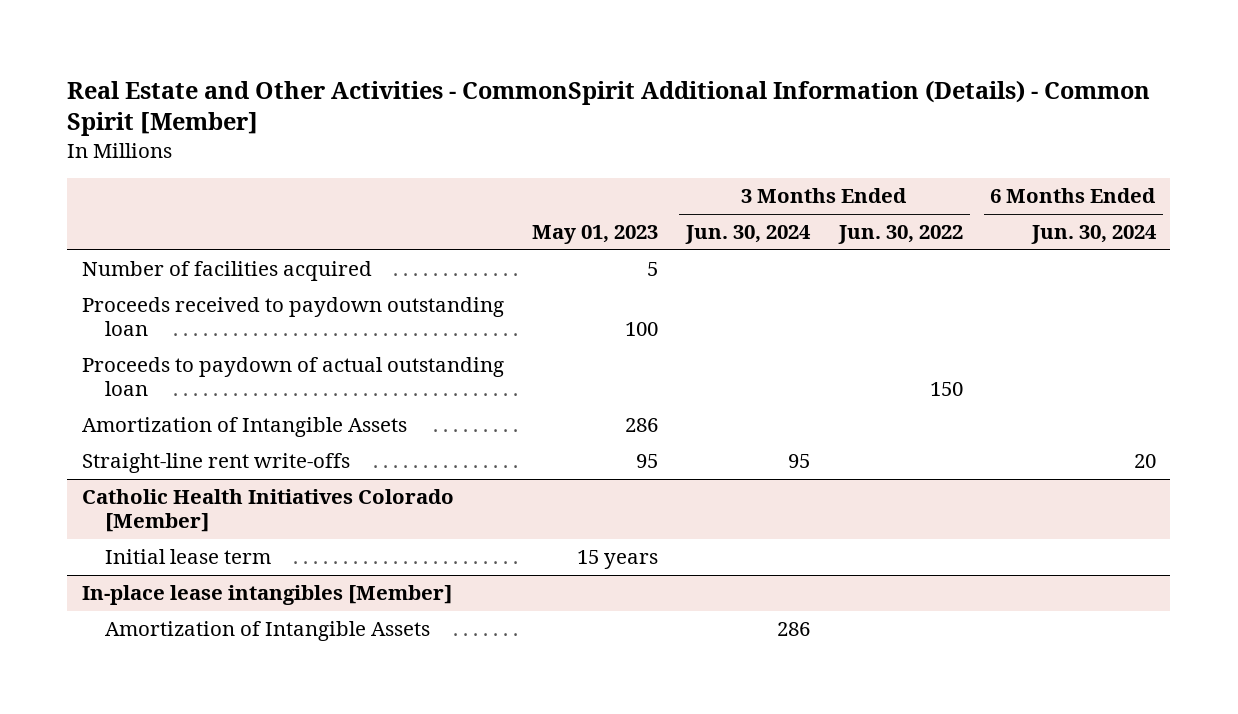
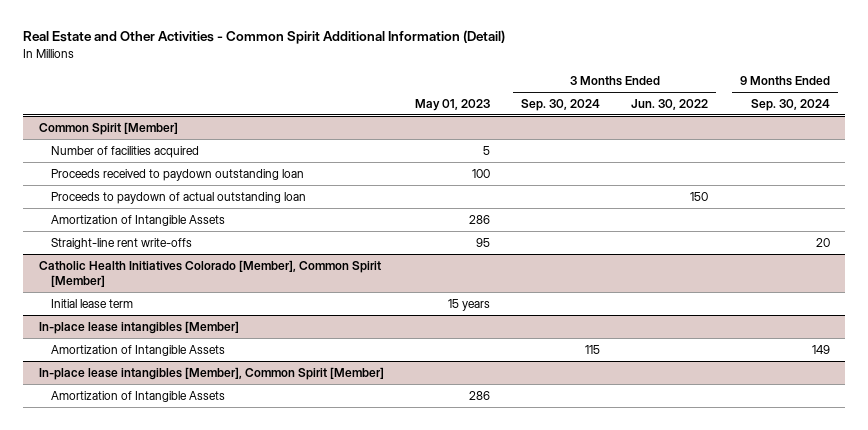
- Real Estate and Other Activities - CommonSpirit Additional Information (Details) - Common Spirit [Member]
+ Real Estate and Other Activities - Common Spirit Additional Information (Detail)
- | May 01, 2023 | 3 Months Ended Jun. 30, 2024 | 3 Months Ended Jun. 30, 2022 | 6 Months Ended Jun. 30, 2024
+ | May 01, 2023 | 3 Months Ended Sep. 30, 2024 | 3 Months Ended Jun. 30, 2022 | 9 Months Ended Sep. 30, 2024
+ Common Spirit [Member]
- Catholic Health Initiatives Colorado [Member]
+ Catholic Health Initiatives Colorado [Member], Common Spirit [Member]
+ In-place lease intangibles [Member], Common Spirit [Member]
+ Amortization of Intangible Assets | 286 | | |

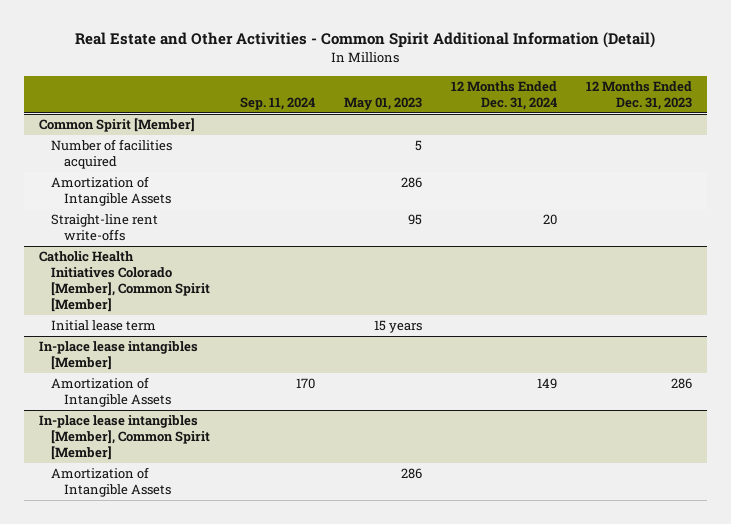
- | May 01, 2023 | 3 Months Ended Sep. 30, 2024 | 3 Months Ended Jun. 30, 2022 | 9 Months Ended Sep. 30, 2024
+ | Sep. 11, 2024 | May 01, 2023 | 12 Months Ended Dec. 31, 2024 | 12 Months Ended Dec. 31, 2023
@ Common Spirit [Member]
- Proceeds received to paydown outstanding loan | 100 | | |
- Proceeds to paydown of actual outstanding loan | | | 150 |

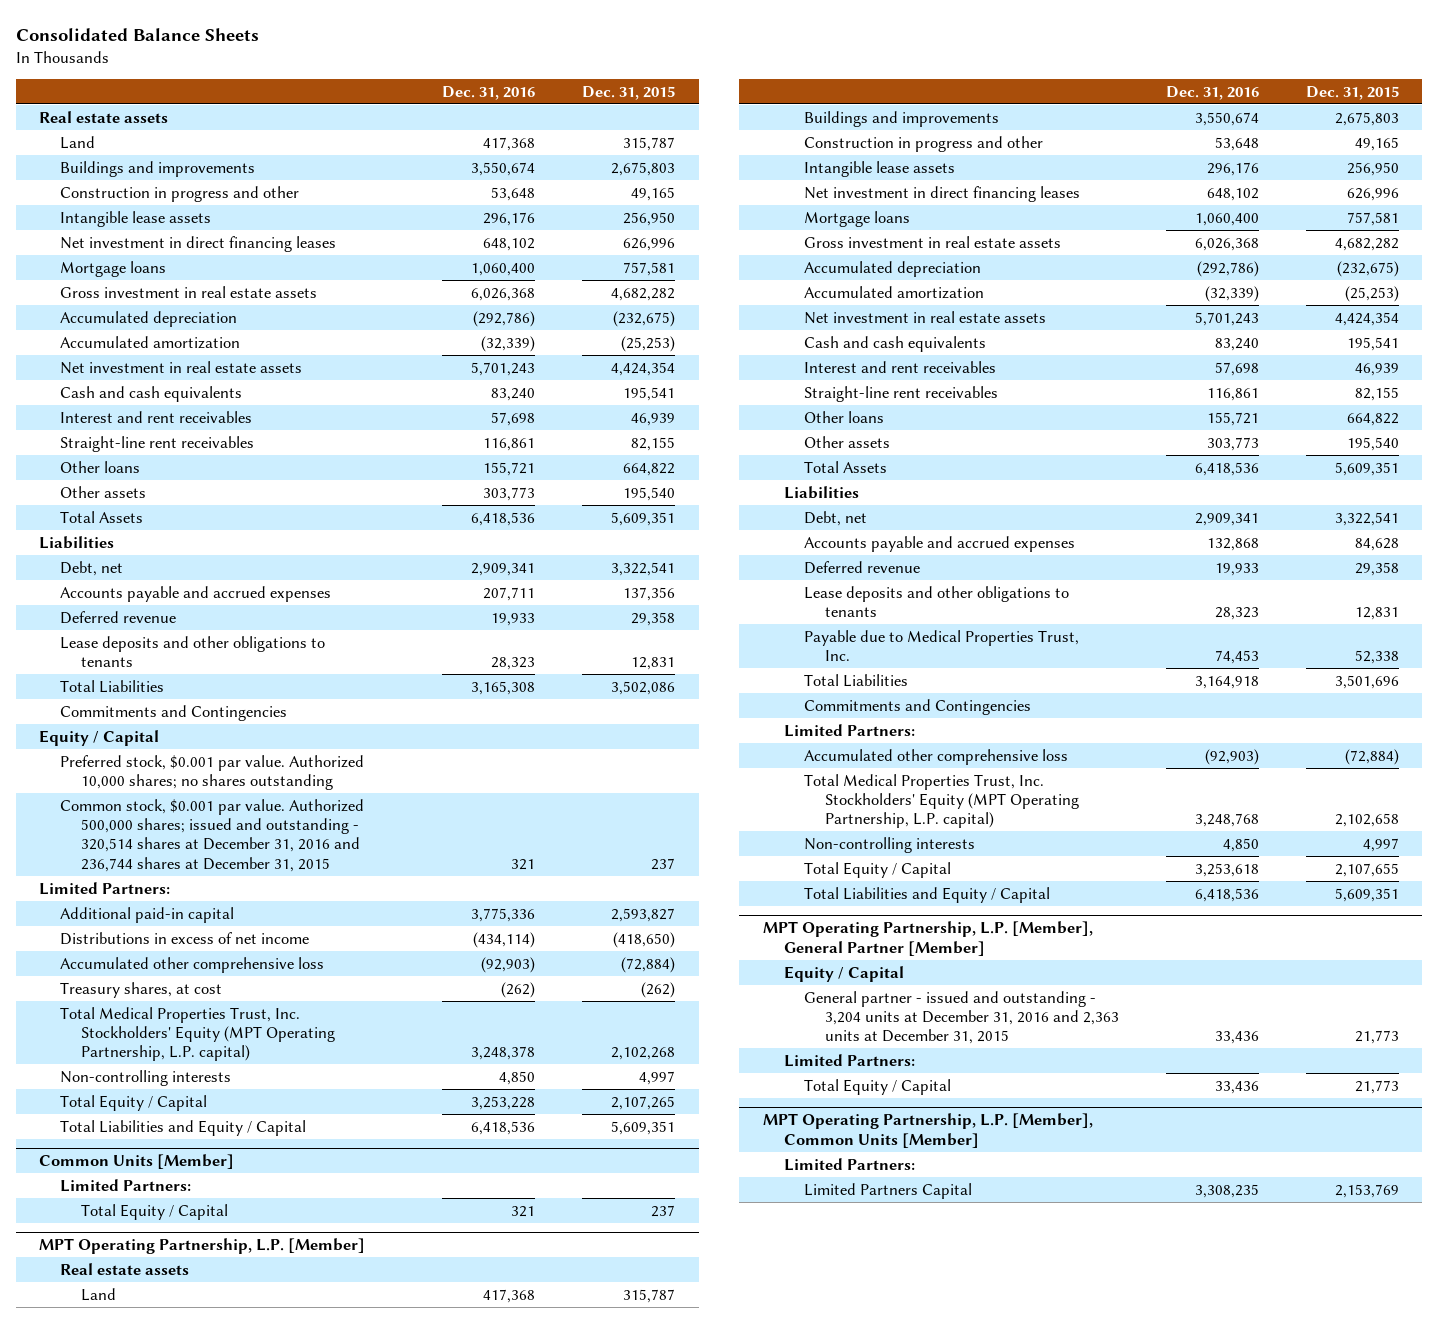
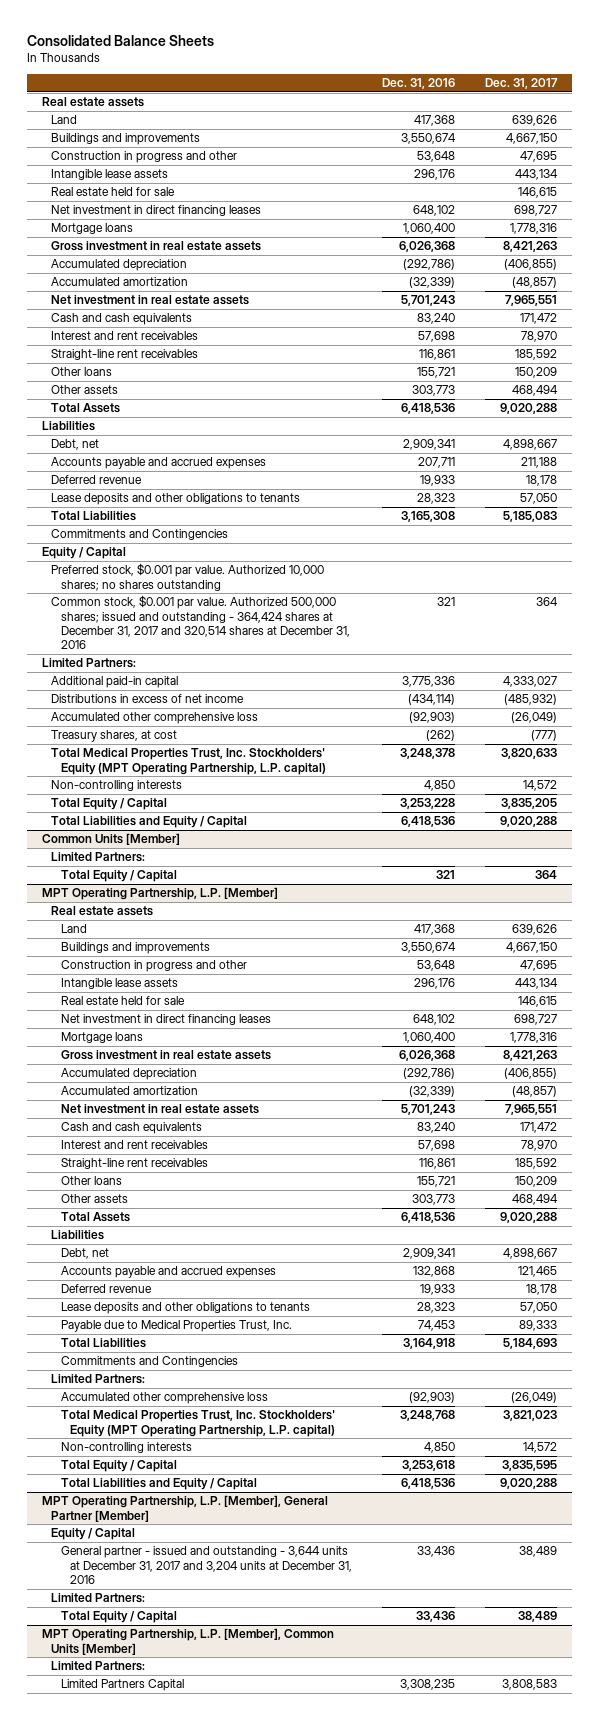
- | Dec. 31, 2016 | Dec. 31, 2015
+ | Dec. 31, 2016 | Dec. 31, 2017
+ Real estate held for sale | | 146,615
- Common stock, $0.001 par value. Authorized 500,000 shares; issued and outstanding - 320,514 shares at December 31, 2016 and 236,744 shares at December 31, 2015 | 321 | 237
+ Common stock, $0.001 par value. Authorized 500,000 shares; issued and outstanding - 364,424 shares at December 31, 2017 and 320,514 shares at December 31, 2016 | 321 | 364
@ MPT Operating Partnership, L.P. [Member]
+ Real estate held for sale | | 146,615
@ MPT Operating Partnership, L.P. [Member], General Partner [Member]
- General partner - issued and outstanding - 3,204 units at December 31, 2016 and 2,363 units at December 31, 2015 | 33,436 | 21,773
+ General partner - issued and outstanding - 3,644 units at December 31, 2017 and 3,204 units at December 31, 2016 | 33,436 | 38,489

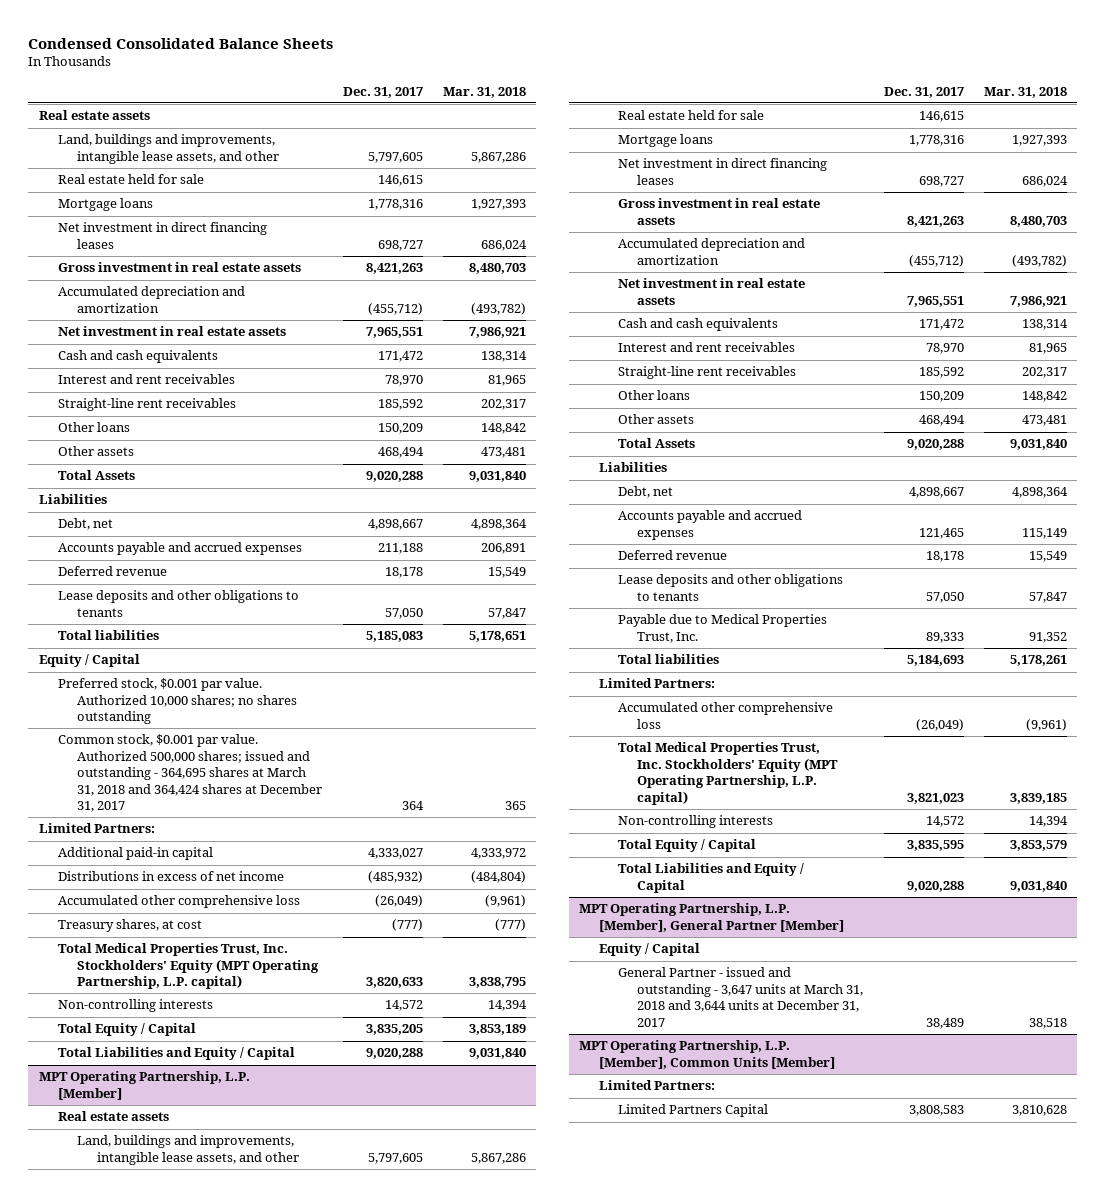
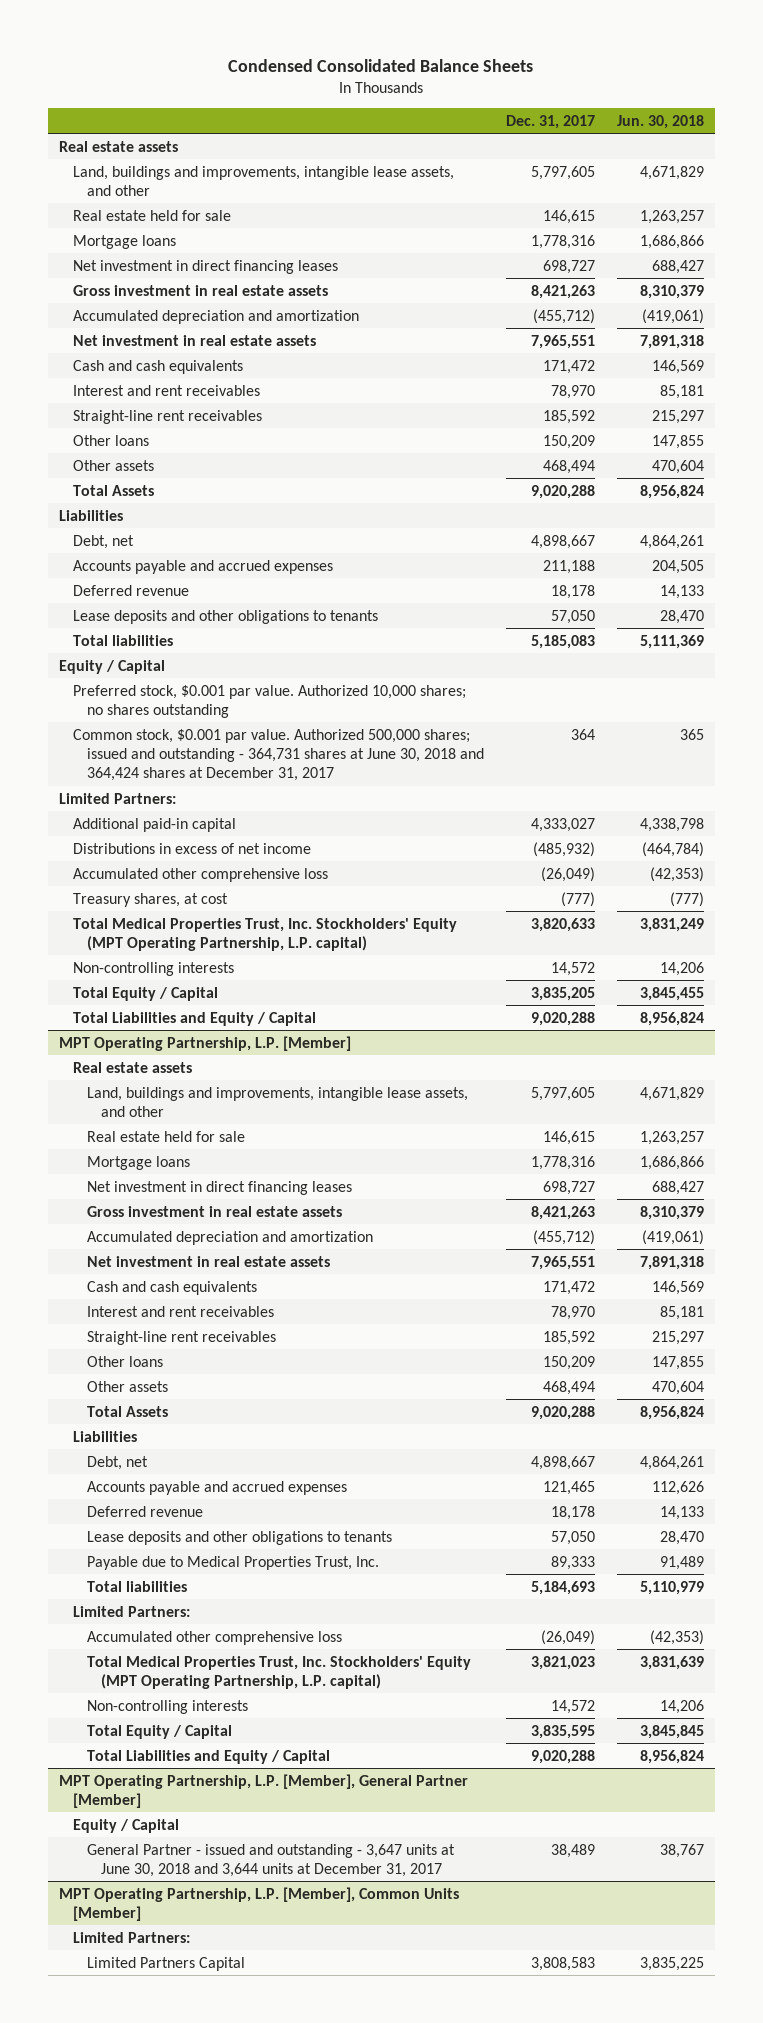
- | Dec. 31, 2017 | Mar. 31, 2018
+ | Dec. 31, 2017 | Jun. 30, 2018
- Common stock, $0.001 par value. Authorized 500,000 shares; issued and outstanding - 364,695 shares at March 31, 2018 and 364,424 shares at December 31, 2017 | 364 | 365
+ Common stock, $0.001 par value. Authorized 500,000 shares; issued and outstanding - 364,731 shares at June 30, 2018 and 364,424 shares at December 31, 2017 | 364 | 365
@ MPT Operating Partnership, L.P. [Member], General Partner [Member]
- General Partner - issued and outstanding - 3,647 units at March 31, 2018 and 3,644 units at December 31, 2017 | 38,489 | 38,518
+ General Partner - issued and outstanding - 3,647 units at June 30, 2018 and 3,644 units at December 31, 2017 | 38,489 | 38,767

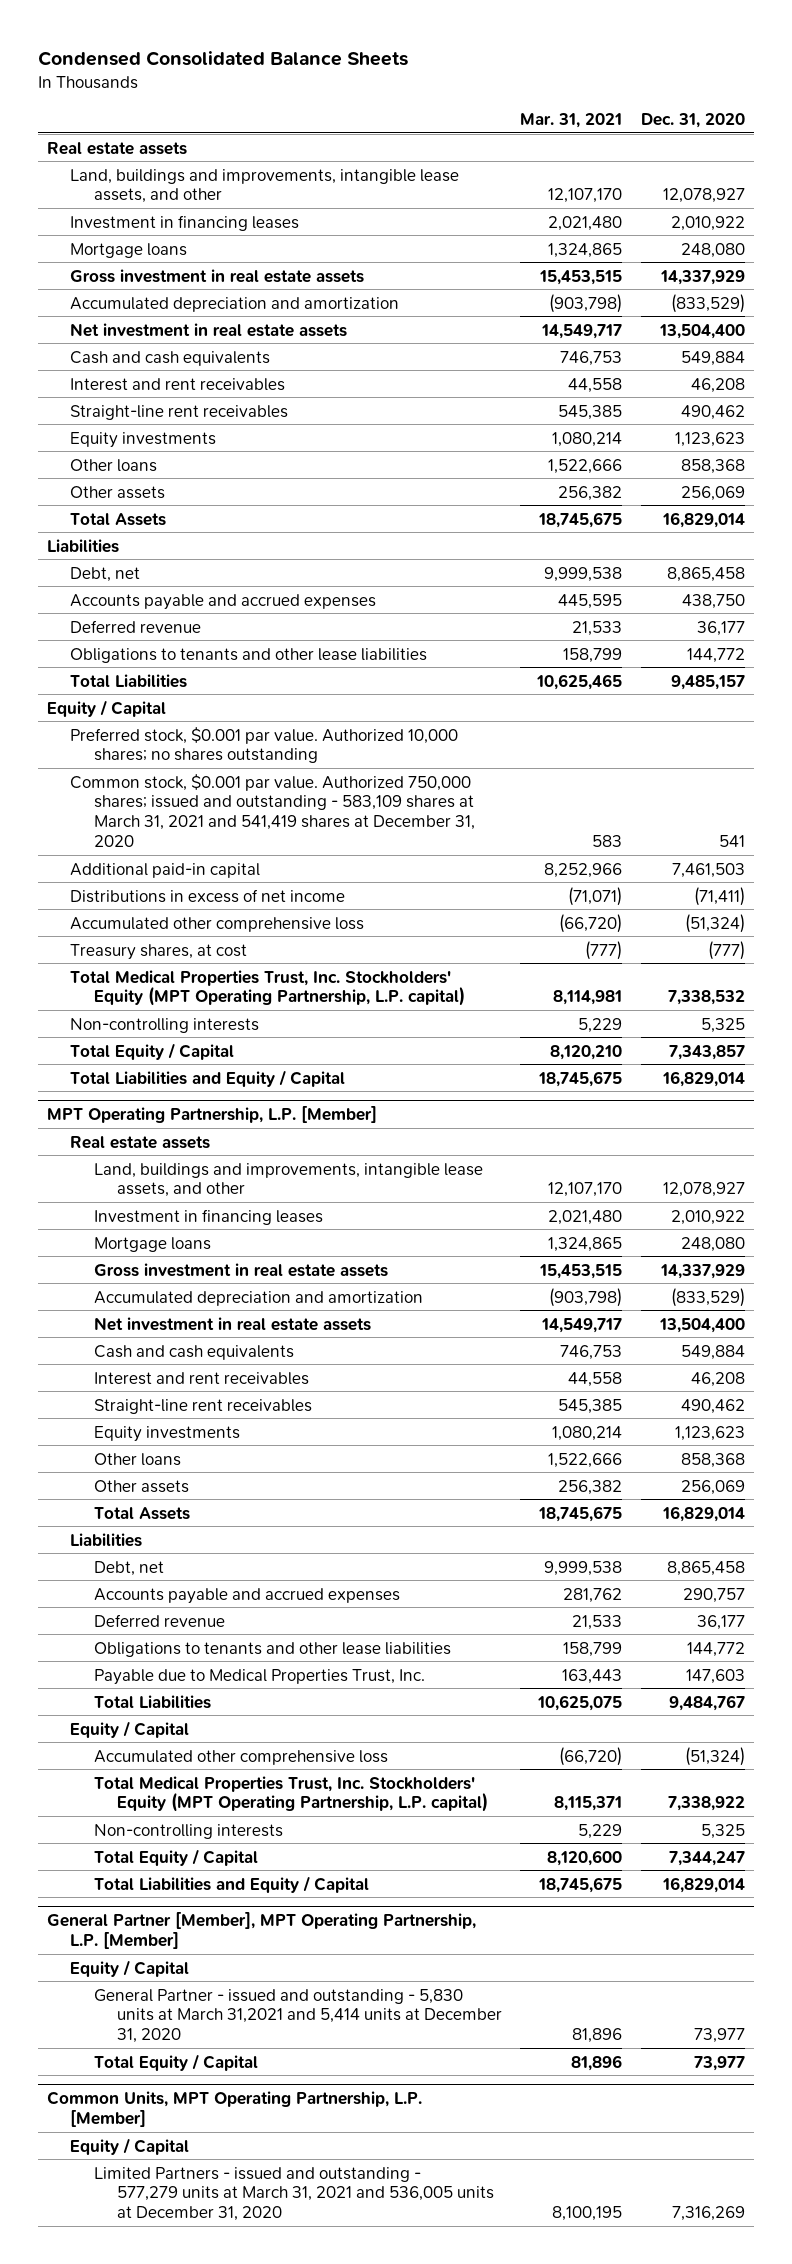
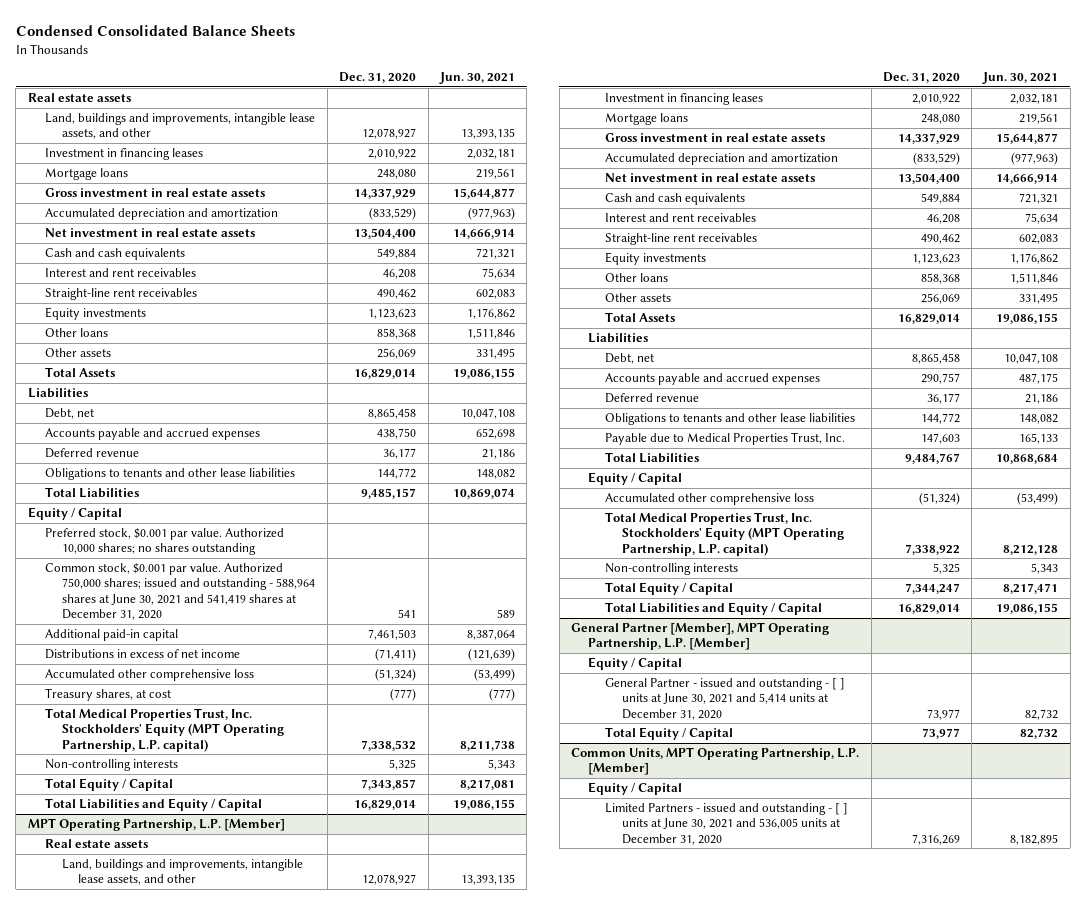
- | Mar. 31, 2021 | Dec. 31, 2020
+ | Dec. 31, 2020 | Jun. 30, 2021
- Common stock, $0.001 par value. Authorized 750,000 shares; issued and outstanding - 583,109 shares at March 31, 2021 and 541,419 shares at December 31, 2020 | 583 | 541
+ Common stock, $0.001 par value. Authorized 750,000 shares; issued and outstanding - 588,964 shares at June 30, 2021 and 541,419 shares at December 31, 2020 | 541 | 589
@ General Partner [Member], MPT Operating Partnership, L.P. [Member]
- General Partner - issued and outstanding - 5,830 units at March 31,2021 and 5,414 units at December 31, 2020 | 81,896 | 73,977
+ General Partner - issued and outstanding - [ ] units at June 30, 2021 and 5,414 units at December 31, 2020 | 73,977 | 82,732
@ Common Units, MPT Operating Partnership, L.P. [Member]
- Limited Partners - issued and outstanding - 577,279 units at March 31, 2021 and 536,005 units at December 31, 2020 | 8,100,195 | 7,316,269
+ Limited Partners - issued and outstanding - [ ] units at June 30, 2021 and 536,005 units at December 31, 2020 | 7,316,269 | 8,182,895

